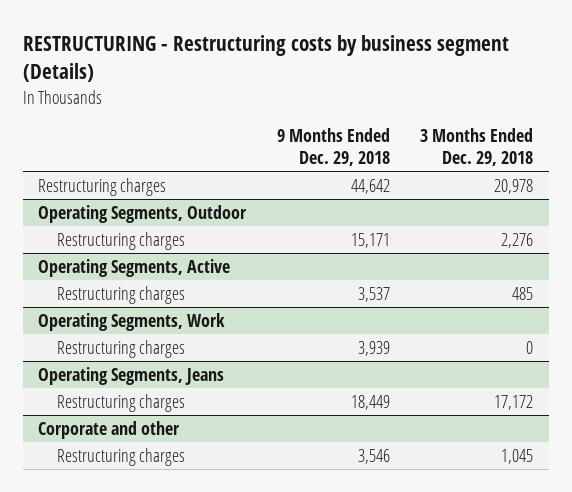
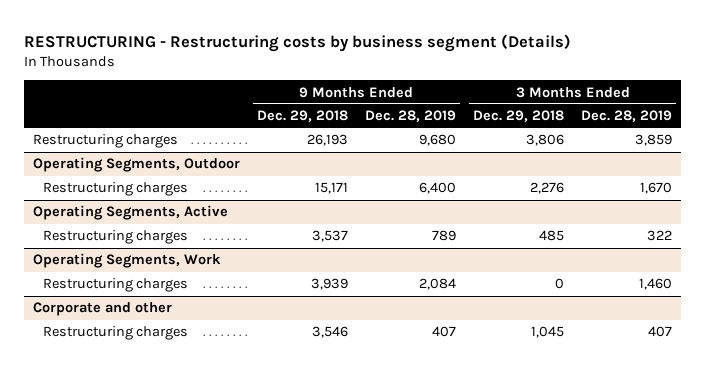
- | 9 Months Ended Dec. 29, 2018 | 3 Months Ended Dec. 29, 2018
+ | 9 Months Ended Dec. 29, 2018 | 9 Months Ended Dec. 28, 2019 | 3 Months Ended Dec. 29, 2018 | 3 Months Ended Dec. 28, 2019
- Restructuring charges | 44,642 | 20,978
+ Restructuring charges | 26,193 | 9,680 | 3,806 | 3,859
- Operating Segments, Jeans
- Restructuring charges | 18,449 | 17,172

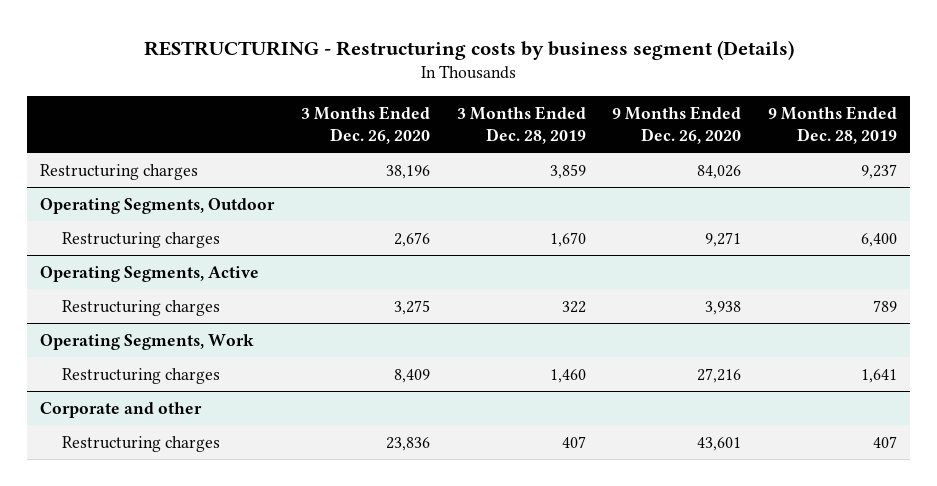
- | 9 Months Ended Dec. 29, 2018 | 9 Months Ended Dec. 28, 2019 | 3 Months Ended Dec. 29, 2018 | 3 Months Ended Dec. 28, 2019
+ | 3 Months Ended Dec. 26, 2020 | 3 Months Ended Dec. 28, 2019 | 9 Months Ended Dec. 26, 2020 | 9 Months Ended Dec. 28, 2019
- Restructuring charges | 26,193 | 9,680 | 3,806 | 3,859
+ Restructuring charges | 38,196 | 3,859 | 84,026 | 9,237
@ Operating Segments, Work
- Restructuring charges | 3,939 | 2,084 | 0 | 1,460
+ Restructuring charges | 8,409 | 1,460 | 27,216 | 1,641

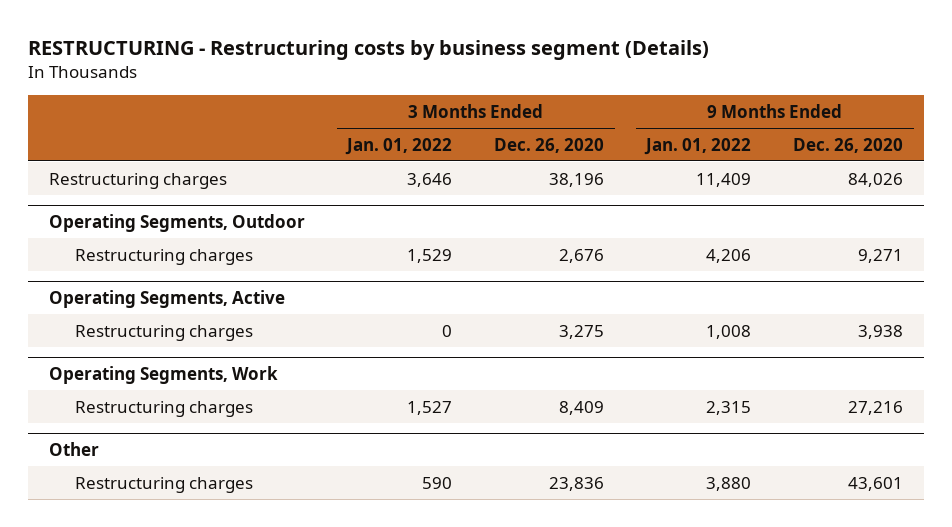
- | 3 Months Ended Dec. 26, 2020 | 3 Months Ended Dec. 28, 2019 | 9 Months Ended Dec. 26, 2020 | 9 Months Ended Dec. 28, 2019
+ | 3 Months Ended Jan. 01, 2022 | 3 Months Ended Dec. 26, 2020 | 9 Months Ended Jan. 01, 2022 | 9 Months Ended Dec. 26, 2020
- Corporate and other
+ Other

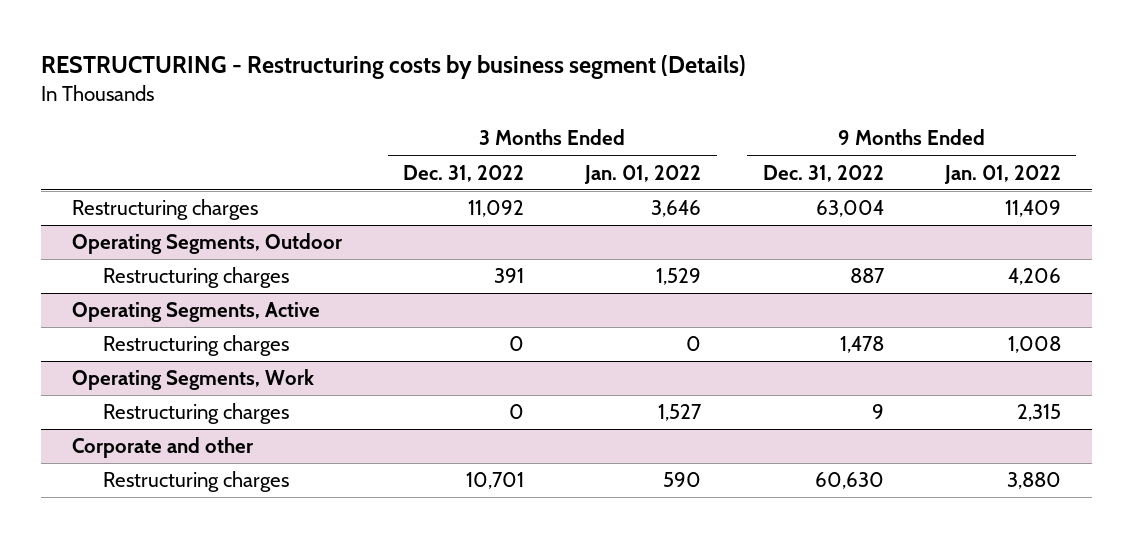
- | 3 Months Ended Jan. 01, 2022 | 3 Months Ended Dec. 26, 2020 | 9 Months Ended Jan. 01, 2022 | 9 Months Ended Dec. 26, 2020
+ | 3 Months Ended Dec. 31, 2022 | 3 Months Ended Jan. 01, 2022 | 9 Months Ended Dec. 31, 2022 | 9 Months Ended Jan. 01, 2022
- Other
+ Corporate and other

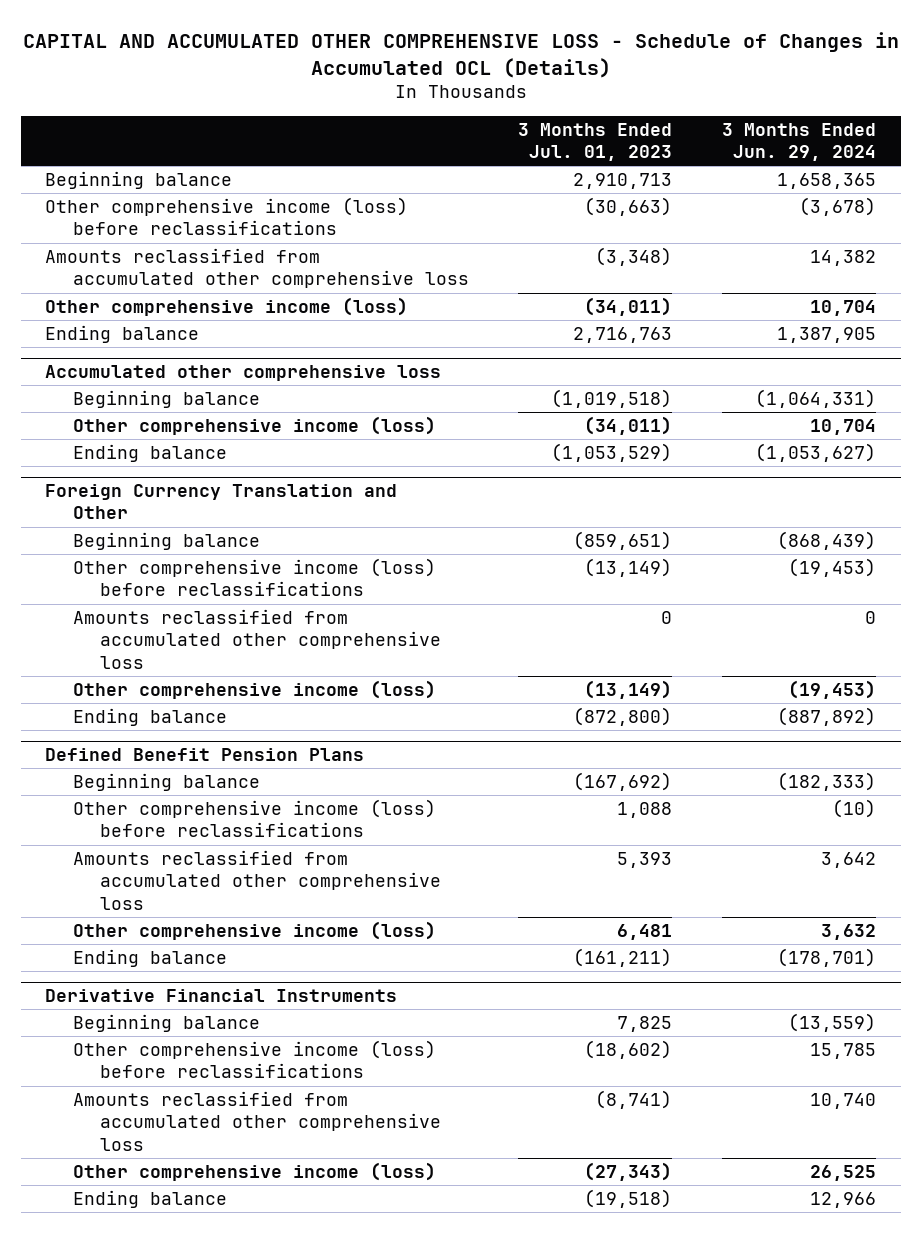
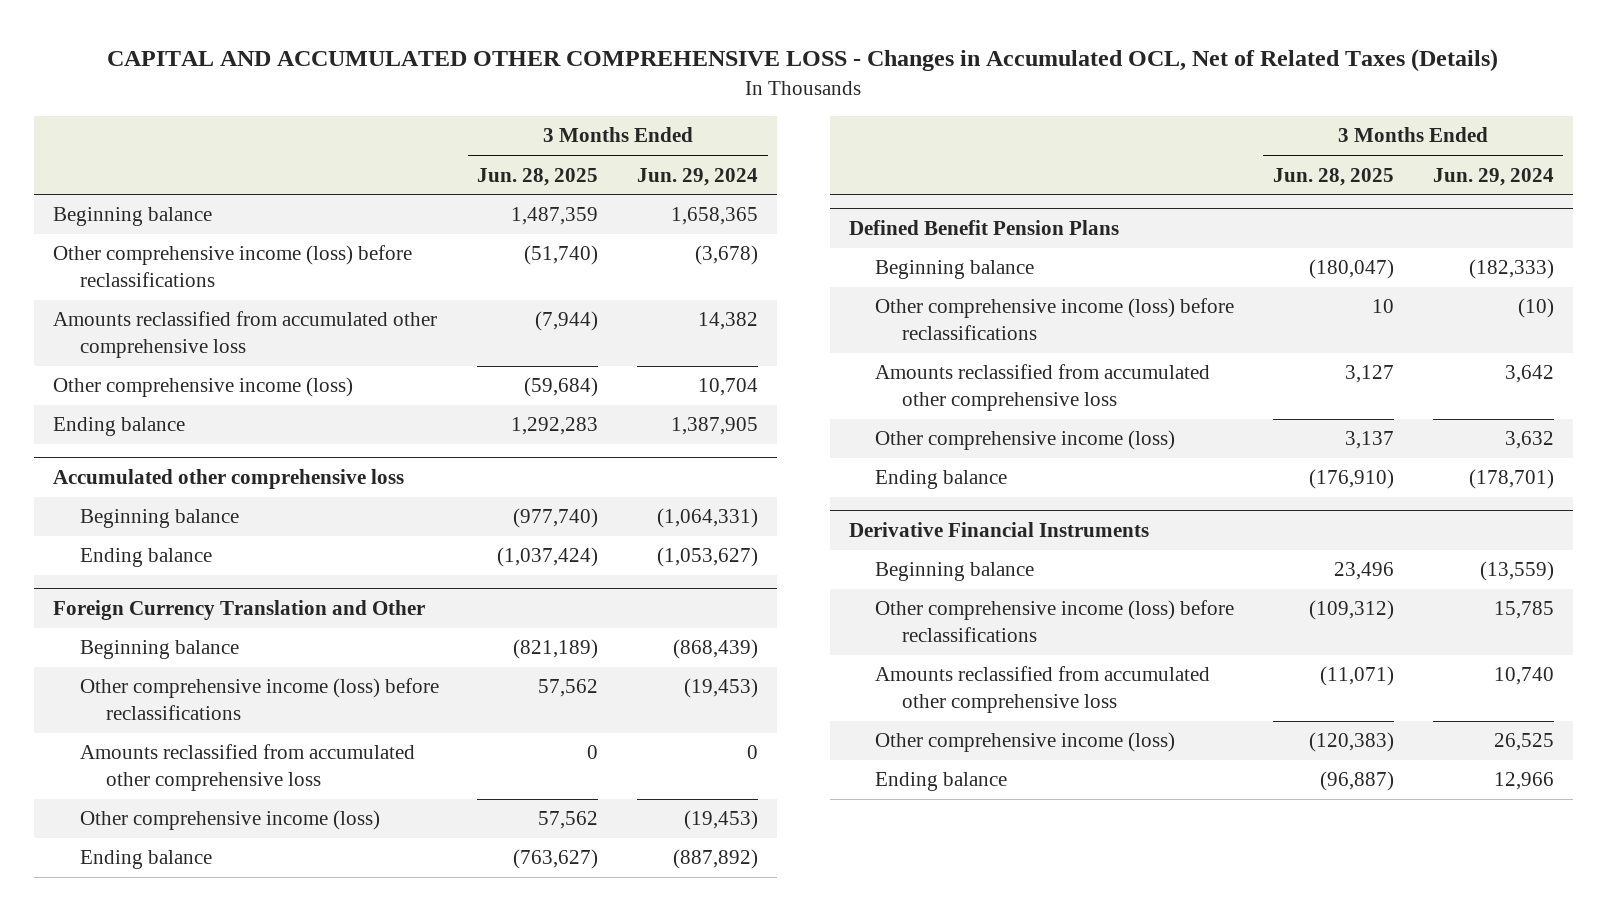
- CAPITAL AND ACCUMULATED OTHER COMPREHENSIVE LOSS - Schedule of Changes in Accumulated OCL (Details)
+ CAPITAL AND ACCUMULATED OTHER COMPREHENSIVE LOSS - Changes in Accumulated OCL, Net of Related Taxes (Details)
- | 3 Months Ended Jul. 01, 2023 | 3 Months Ended Jun. 29, 2024
+ | 3 Months Ended Jun. 28, 2025 | 3 Months Ended Jun. 29, 2024
@ Accumulated other comprehensive loss
- Other comprehensive income (loss) | (34,011) | 10,704

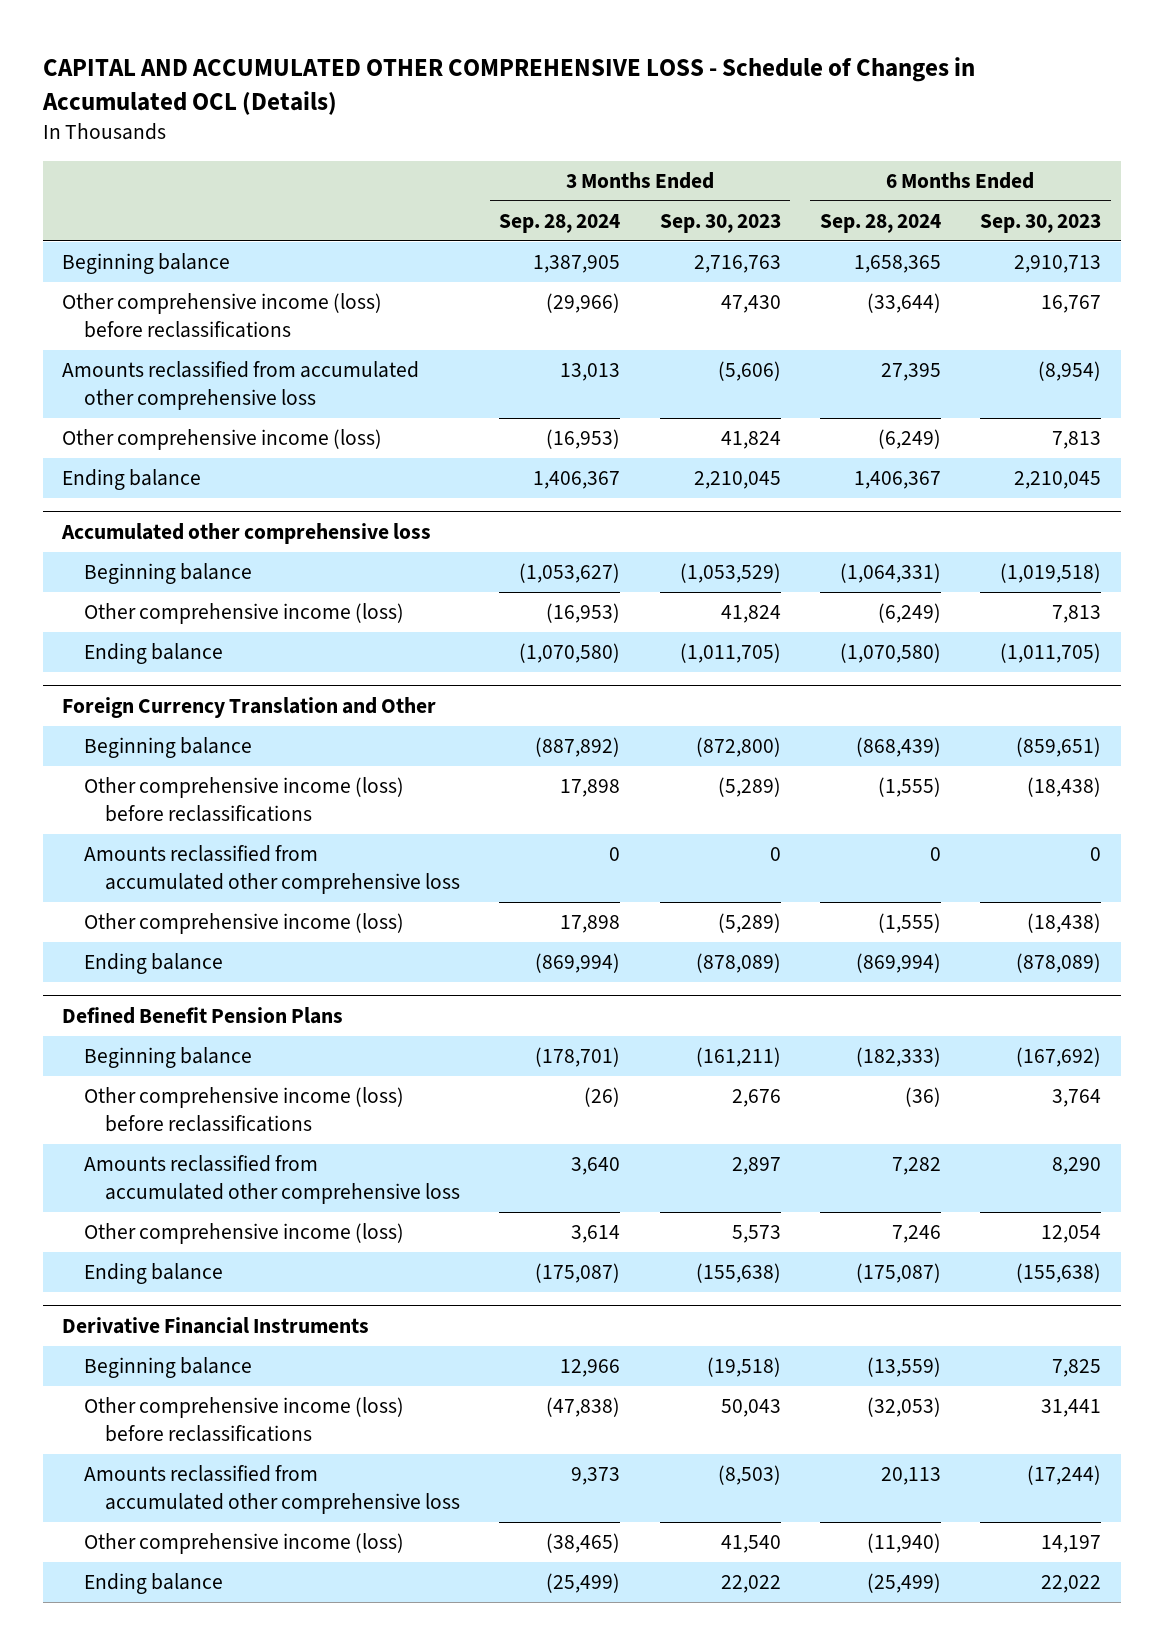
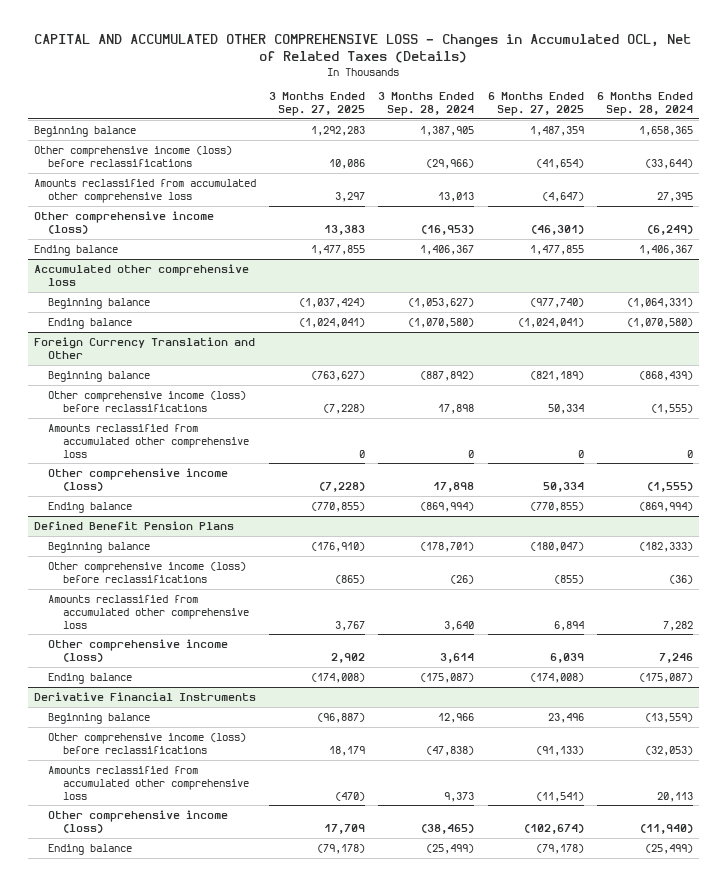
- CAPITAL AND ACCUMULATED OTHER COMPREHENSIVE LOSS - Schedule of Changes in Accumulated OCL (Details)
+ CAPITAL AND ACCUMULATED OTHER COMPREHENSIVE LOSS - Changes in Accumulated OCL, Net of Related Taxes (Details)
- | 3 Months Ended Sep. 28, 2024 | 3 Months Ended Sep. 30, 2023 | 6 Months Ended Sep. 28, 2024 | 6 Months Ended Sep. 30, 2023
+ | 3 Months Ended Sep. 27, 2025 | 3 Months Ended Sep. 28, 2024 | 6 Months Ended Sep. 27, 2025 | 6 Months Ended Sep. 28, 2024
@ Accumulated other comprehensive loss
- Other comprehensive income (loss) | (16,953) | 41,824 | (6,249) | 7,813

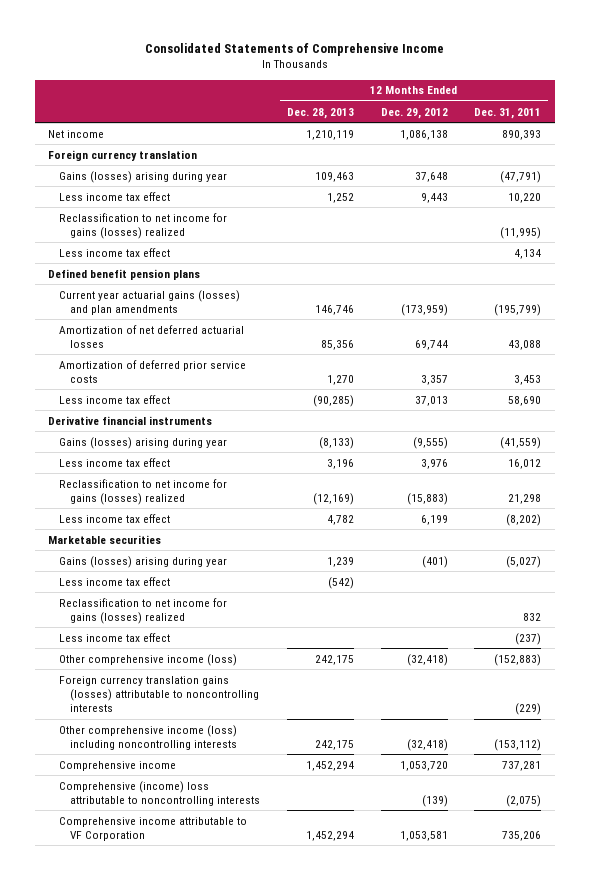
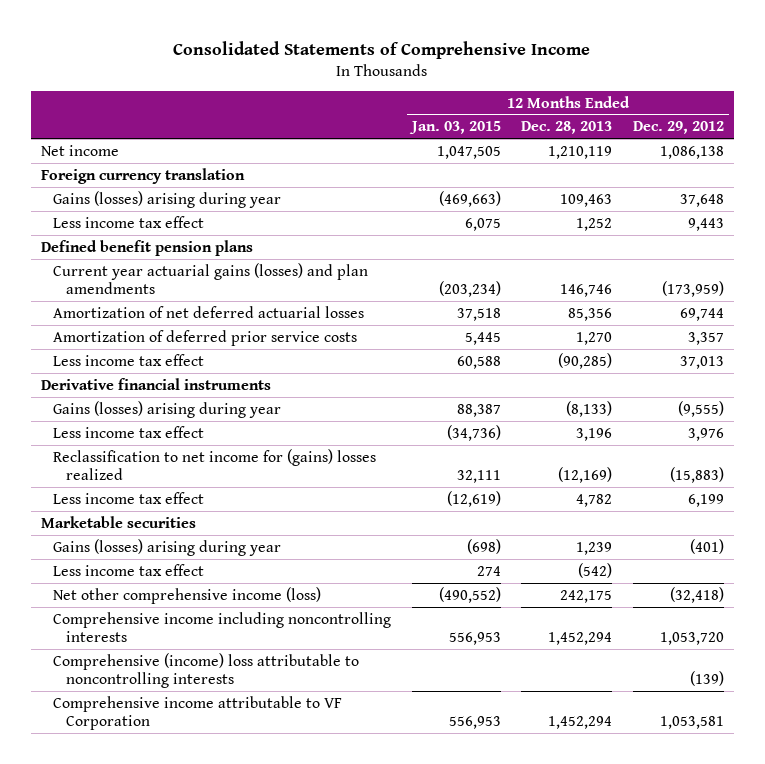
- | 12 Months Ended Dec. 28, 2013 | 12 Months Ended Dec. 29, 2012 | 12 Months Ended Dec. 31, 2011
+ | 12 Months Ended Jan. 03, 2015 | 12 Months Ended Dec. 28, 2013 | 12 Months Ended Dec. 29, 2012
- Reclassification to net income for gains (losses) realized | | | (11,995)
- Less income tax effect | | | 4,134
- Reclassification to net income for gains (losses) realized | (12,169) | (15,883) | 21,298
+ Reclassification to net income for (gains) losses realized | 32,111 | (12,169) | (15,883)
- Reclassification to net income for gains (losses) realized | | | 832
- Less income tax effect | | | (237)
- Other comprehensive income (loss) | 242,175 | (32,418) | (152,883)
- Foreign currency translation gains (losses) attributable to noncontrolling interests | | | (229)
- Other comprehensive income (loss) including noncontrolling interests | 242,175 | (32,418) | (153,112)
- Comprehensive income | 1,452,294 | 1,053,720 | 737,281
+ Net other comprehensive income (loss) | (490,552) | 242,175 | (32,418)
+ Comprehensive income including noncontrolling interests | 556,953 | 1,452,294 | 1,053,720

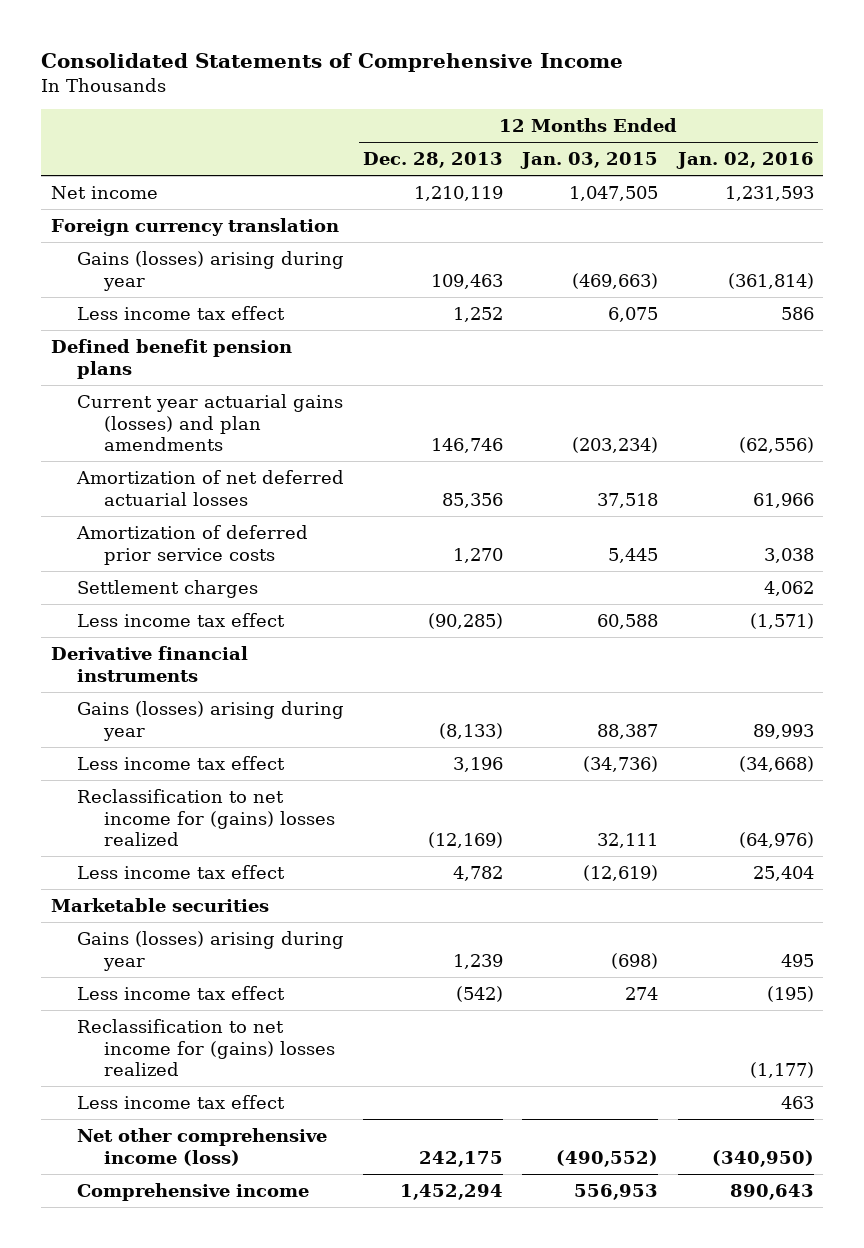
- | 12 Months Ended Jan. 03, 2015 | 12 Months Ended Dec. 28, 2013 | 12 Months Ended Dec. 29, 2012
+ | 12 Months Ended Dec. 28, 2013 | 12 Months Ended Jan. 03, 2015 | 12 Months Ended Jan. 02, 2016
+ Settlement charges | | | 4,062
+ Reclassification to net income for (gains) losses realized | | | (1,177)
+ Less income tax effect | | | 463
- Comprehensive income including noncontrolling interests | 556,953 | 1,452,294 | 1,053,720
- Comprehensive (income) loss attributable to noncontrolling interests | | | (139)
- Comprehensive income attributable to VF Corporation | 556,953 | 1,452,294 | 1,053,581
+ Comprehensive income | 1,452,294 | 556,953 | 890,643

